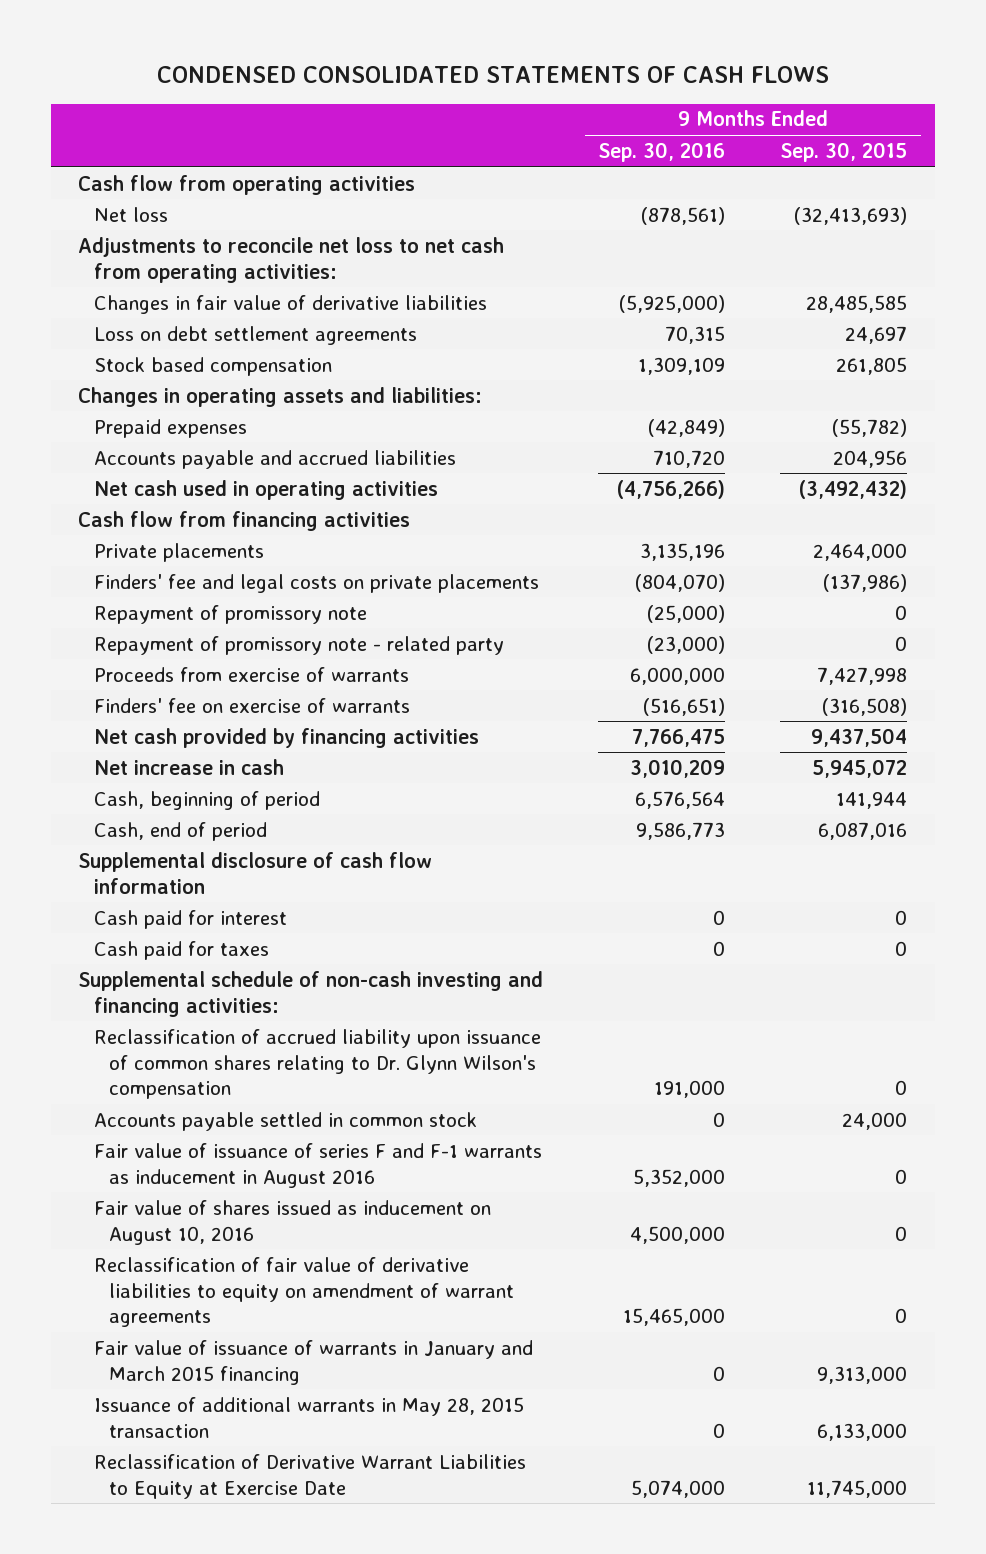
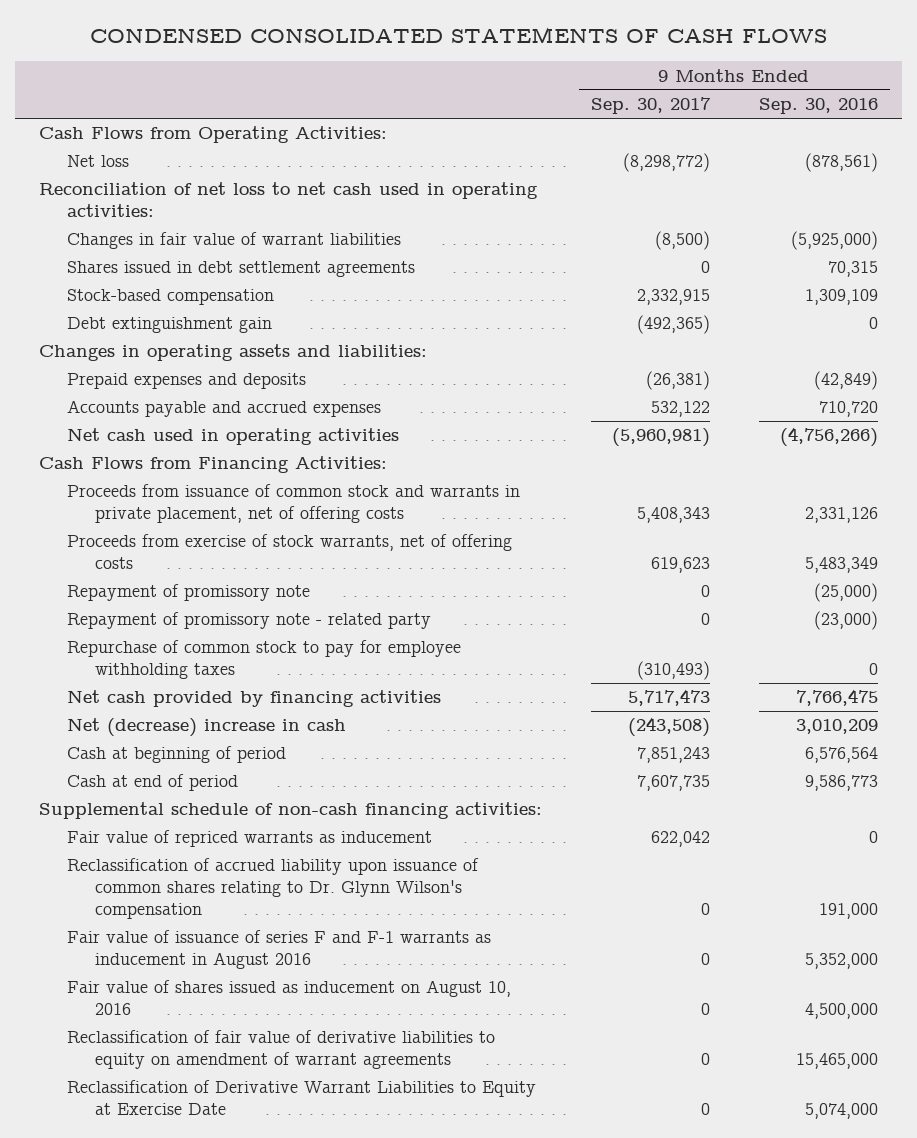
- | 9 Months Ended Sep. 30, 2016 | 9 Months Ended Sep. 30, 2015
+ | 9 Months Ended Sep. 30, 2017 | 9 Months Ended Sep. 30, 2016
- Cash flow from operating activities
+ Cash Flows from Operating Activities:
- Adjustments to reconcile net loss to net cash from operating activities:
- Changes in fair value of derivative liabilities | (5,925,000) | 28,485,585
- Loss on debt settlement agreements | 70,315 | 24,697
- Stock based compensation | 1,309,109 | 261,805
+ Reconciliation of net loss to net cash used in operating activities:
+ Changes in fair value of warrant liabilities | (8,500) | (5,925,000)
+ Shares issued in debt settlement agreements | 0 | 70,315
+ Stock-based compensation | 2,332,915 | 1,309,109
+ Debt extinguishment gain | (492,365) | 0
- Prepaid expenses | (42,849) | (55,782)
- Accounts payable and accrued liabilities | 710,720 | 204,956
+ Prepaid expenses and deposits | (26,381) | (42,849)
+ Accounts payable and accrued expenses | 532,122 | 710,720
- Cash flow from financing activities
- Private placements | 3,135,196 | 2,464,000
- Finders' fee and legal costs on private placements | (804,070) | (137,986)
+ Cash Flows from Financing Activities:
+ Proceeds from issuance of common stock and warrants in private placement, net of offering costs | 5,408,343 | 2,331,126
+ Proceeds from exercise of stock warrants, net of offering costs | 619,623 | 5,483,349
- Proceeds from exercise of warrants | 6,000,000 | 7,427,998
- Finders' fee on exercise of warrants | (516,651) | (316,508)
+ Repurchase of common stock to pay for employee withholding taxes | (310,493) | 0
- Net increase in cash | 3,010,209 | 5,945,072
- Cash, beginning of period | 6,576,564 | 141,944
- Cash, end of period | 9,586,773 | 6,087,016
- Supplemental disclosure of cash flow information
- Cash paid for interest | 0 | 0
- Cash paid for taxes | 0 | 0
- Supplemental schedule of non-cash investing and financing activities:
+ Net (decrease) increase in cash | (243,508) | 3,010,209
+ Cash at beginning of period | 7,851,243 | 6,576,564
+ Cash at end of period | 7,607,735 | 9,586,773
+ Supplemental schedule of non-cash financing activities:
+ Fair value of repriced warrants as inducement | 622,042 | 0
- Accounts payable settled in common stock | 0 | 24,000
- Fair value of issuance of warrants in January and March 2015 financing | 0 | 9,313,000
- Issuance of additional warrants in May 28, 2015 transaction | 0 | 6,133,000

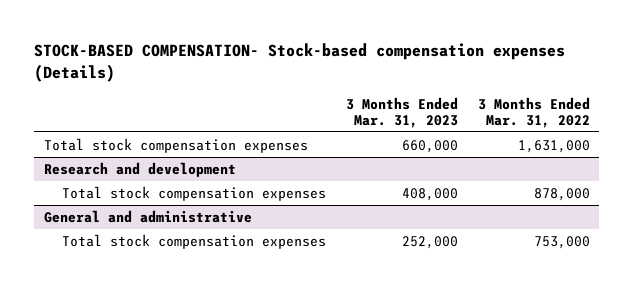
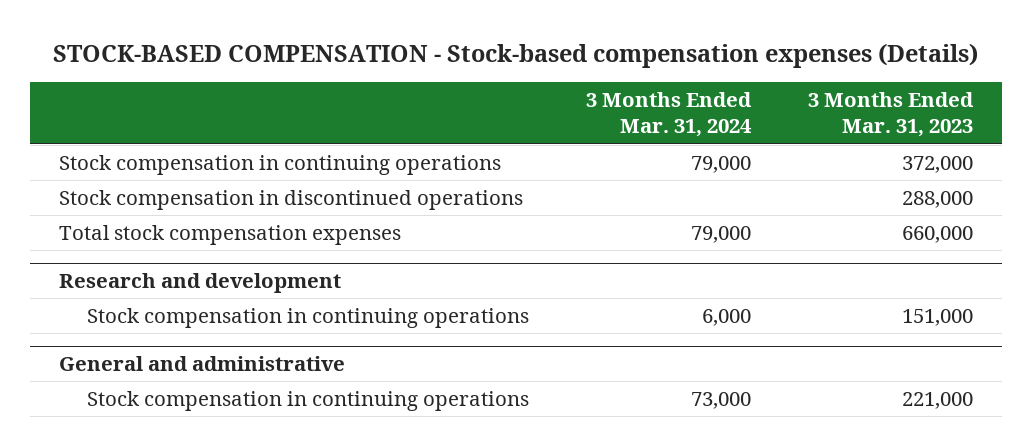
- STOCK-BASED COMPENSATION- Stock-based compensation expenses (Details)
+ STOCK-BASED COMPENSATION - Stock-based compensation expenses (Details)
- | 3 Months Ended Mar. 31, 2023 | 3 Months Ended Mar. 31, 2022
+ | 3 Months Ended Mar. 31, 2024 | 3 Months Ended Mar. 31, 2023
+ Stock compensation in continuing operations | 79,000 | 372,000
+ Stock compensation in discontinued operations | | 288,000
@ Research and development
- Total stock compensation expenses | 408,000 | 878,000
+ Stock compensation in continuing operations | 6,000 | 151,000
@ General and administrative
- Total stock compensation expenses | 252,000 | 753,000
+ Stock compensation in continuing operations | 73,000 | 221,000

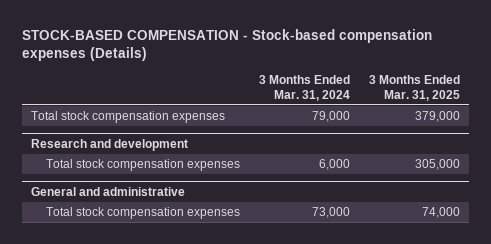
- | 3 Months Ended Mar. 31, 2024 | 3 Months Ended Mar. 31, 2023
+ | 3 Months Ended Mar. 31, 2024 | 3 Months Ended Mar. 31, 2025
- Stock compensation in continuing operations | 79,000 | 372,000
- Stock compensation in discontinued operations | | 288,000
@ Research and development
- Stock compensation in continuing operations | 6,000 | 151,000
+ Total stock compensation expenses | 6,000 | 305,000
@ General and administrative
- Stock compensation in continuing operations | 73,000 | 221,000
+ Total stock compensation expenses | 73,000 | 74,000

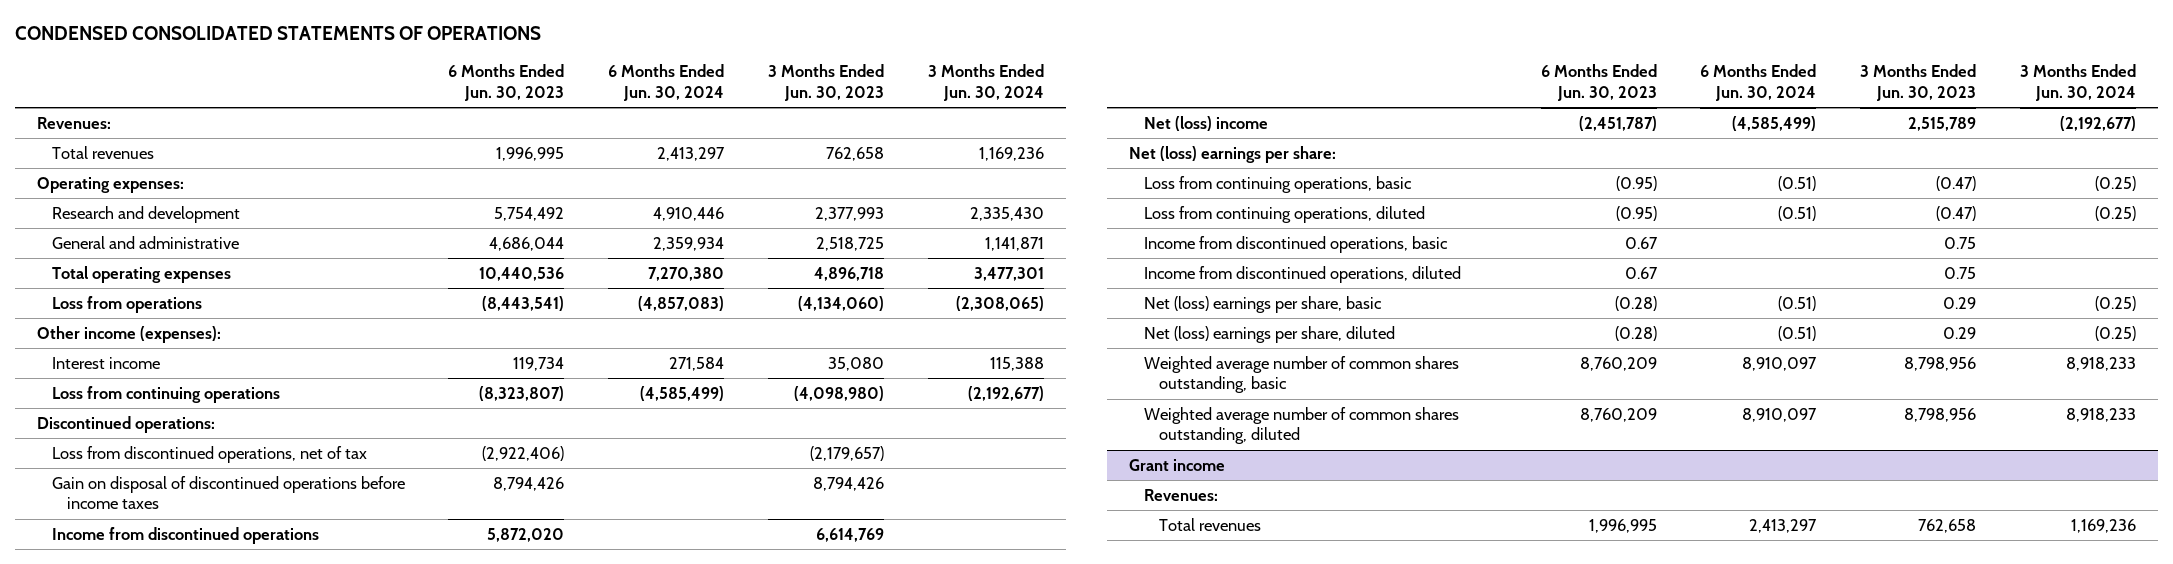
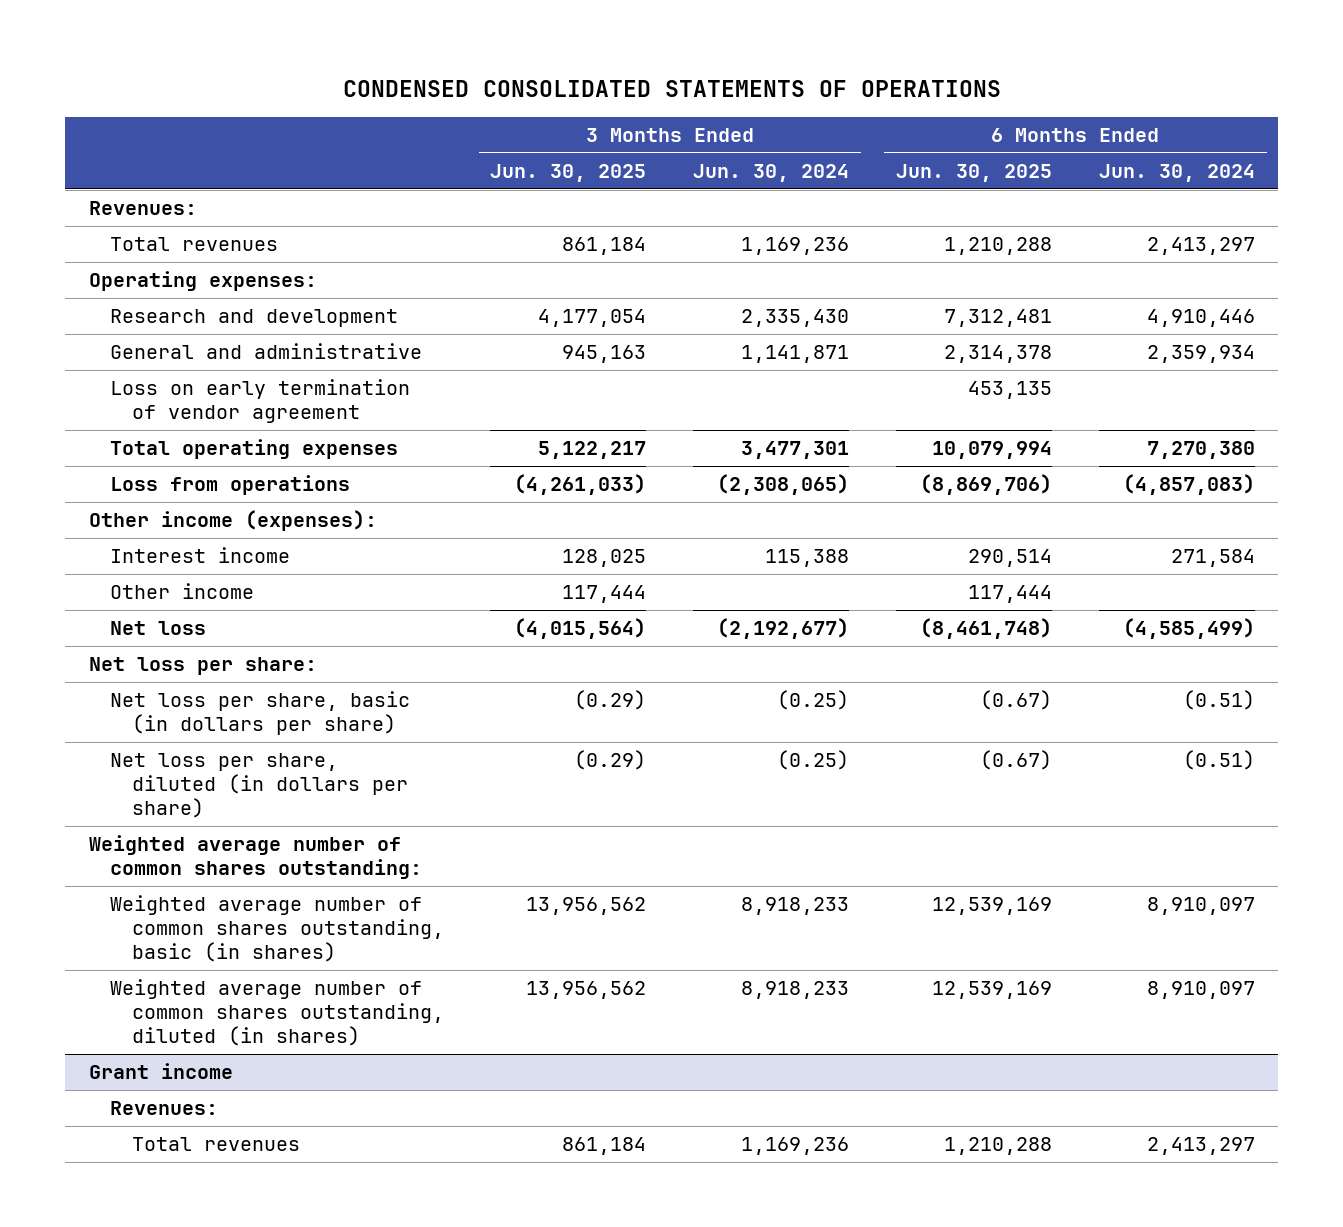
- | 6 Months Ended Jun. 30, 2023 | 6 Months Ended Jun. 30, 2024 | 3 Months Ended Jun. 30, 2023 | 3 Months Ended Jun. 30, 2024
+ | 3 Months Ended Jun. 30, 2025 | 3 Months Ended Jun. 30, 2024 | 6 Months Ended Jun. 30, 2025 | 6 Months Ended Jun. 30, 2024
+ Loss on early termination of vendor agreement | | | 453,135 |
- Loss from continuing operations | (8,323,807) | (4,585,499) | (4,098,980) | (2,192,677)
- Discontinued operations:
- Loss from discontinued operations, net of tax | (2,922,406) | | (2,179,657) |
- Gain on disposal of discontinued operations before income taxes | 8,794,426 | | 8,794,426 |
- Income from discontinued operations | 5,872,020 | | 6,614,769 |
- Net (loss) income | (2,451,787) | (4,585,499) | 2,515,789 | (2,192,677)
- Net (loss) earnings per share:
- Loss from continuing operations, basic | (0.95) | (0.51) | (0.47) | (0.25)
- Loss from continuing operations, diluted | (0.95) | (0.51) | (0.47) | (0.25)
- Income from discontinued operations, basic | 0.67 | | 0.75 |
- Income from discontinued operations, diluted | 0.67 | | 0.75 |
- Net (loss) earnings per share, basic | (0.28) | (0.51) | 0.29 | (0.25)
- Net (loss) earnings per share, diluted | (0.28) | (0.51) | 0.29 | (0.25)
- Weighted average number of common shares outstanding, basic | 8,760,209 | 8,910,097 | 8,798,956 | 8,918,233
- Weighted average number of common shares outstanding, diluted | 8,760,209 | 8,910,097 | 8,798,956 | 8,918,233
+ Other income | 117,444 | | 117,444 |
+ Net loss | (4,015,564) | (2,192,677) | (8,461,748) | (4,585,499)
+ Net loss per share:
+ Net loss per share, basic (in dollars per share) | (0.29) | (0.25) | (0.67) | (0.51)
+ Net loss per share, diluted (in dollars per share) | (0.29) | (0.25) | (0.67) | (0.51)
+ Weighted average number of common shares outstanding:
+ Weighted average number of common shares outstanding, basic (in shares) | 13,956,562 | 8,918,233 | 12,539,169 | 8,910,097
+ Weighted average number of common shares outstanding, diluted (in shares) | 13,956,562 | 8,918,233 | 12,539,169 | 8,910,097

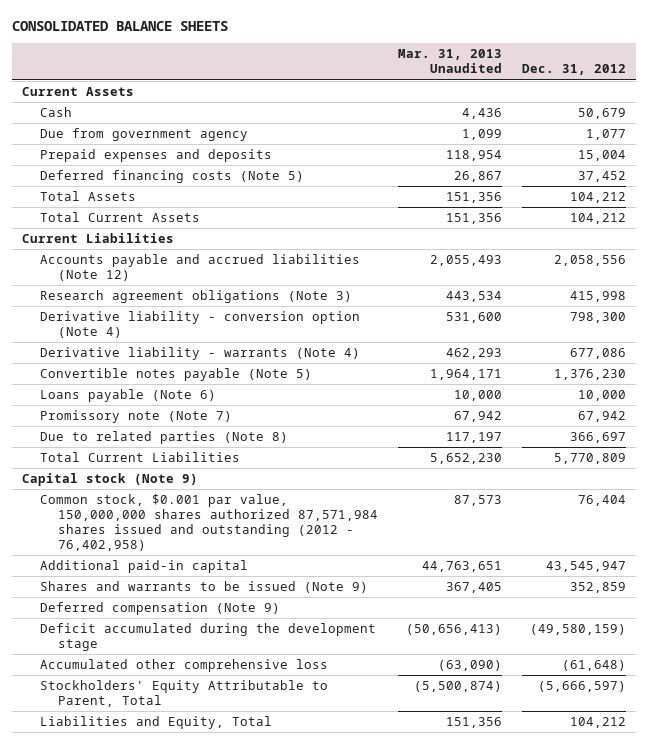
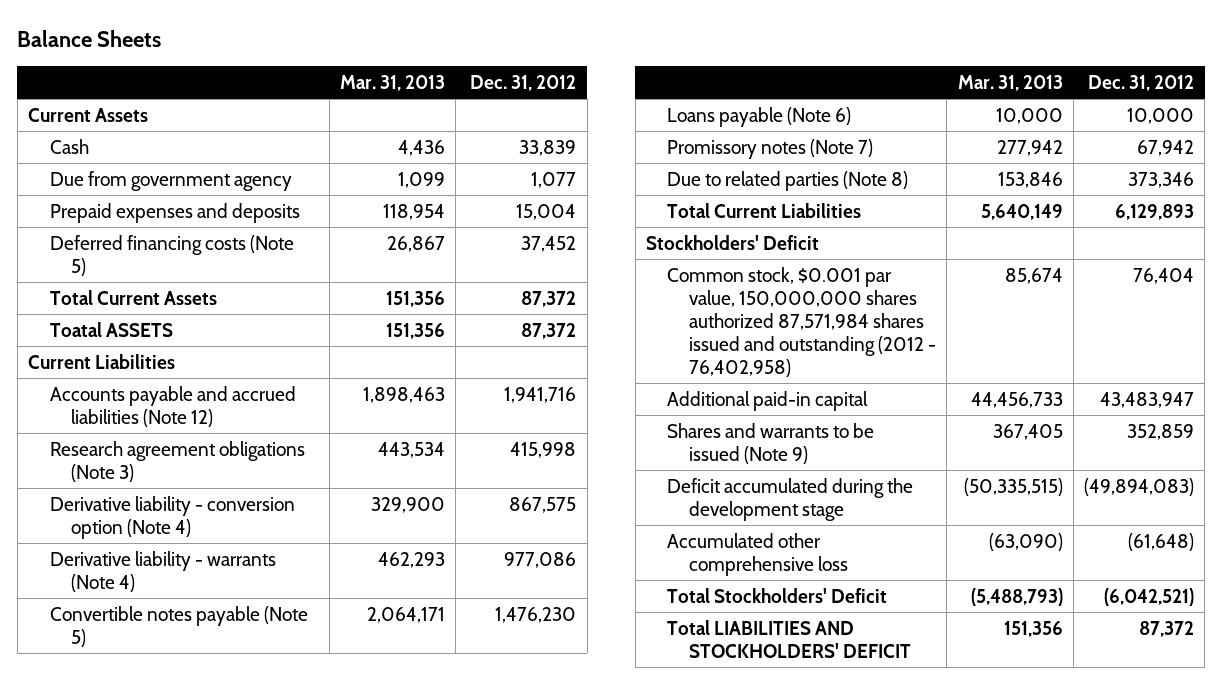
- CONSOLIDATED BALANCE SHEETS
+ Balance Sheets
- | Mar. 31, 2013 Unaudited | Dec. 31, 2012
+ | Mar. 31, 2013 | Dec. 31, 2012
- Cash | 4,436 | 50,679
+ Cash | 4,436 | 33,839
- Total Assets | 151,356 | 104,212
- Total Current Assets | 151,356 | 104,212
+ Total Current Assets | 151,356 | 87,372
+ Toatal ASSETS | 151,356 | 87,372
- Accounts payable and accrued liabilities (Note 12) | 2,055,493 | 2,058,556
+ Accounts payable and accrued liabilities (Note 12) | 1,898,463 | 1,941,716
- Derivative liability - conversion option (Note 4) | 531,600 | 798,300
- Derivative liability - warrants (Note 4) | 462,293 | 677,086
- Convertible notes payable (Note 5) | 1,964,171 | 1,376,230
+ Derivative liability - conversion option (Note 4) | 329,900 | 867,575
+ Derivative liability - warrants (Note 4) | 462,293 | 977,086
+ Convertible notes payable (Note 5) | 2,064,171 | 1,476,230
- Promissory note (Note 7) | 67,942 | 67,942
- Due to related parties (Note 8) | 117,197 | 366,697
- Total Current Liabilities | 5,652,230 | 5,770,809
- Capital stock (Note 9)
+ Promissory notes (Note 7) | 277,942 | 67,942
+ Due to related parties (Note 8) | 153,846 | 373,346
+ Total Current Liabilities | 5,640,149 | 6,129,893
+ Stockholders' Deficit
- Additional paid-in capital | 44,763,651 | 43,545,947
+ Additional paid-in capital | 44,456,733 | 43,483,947
- Deferred compensation (Note 9)
- Deficit accumulated during the development stage | (50,656,413) | (49,580,159)
+ Deficit accumulated during the development stage | (50,335,515) | (49,894,083)
- Stockholders' Equity Attributable to Parent, Total | (5,500,874) | (5,666,597)
- Liabilities and Equity, Total | 151,356 | 104,212
+ Total Stockholders' Deficit | (5,488,793) | (6,042,521)
+ Total LIABILITIES AND STOCKHOLDERS' DEFICIT | 151,356 | 87,372

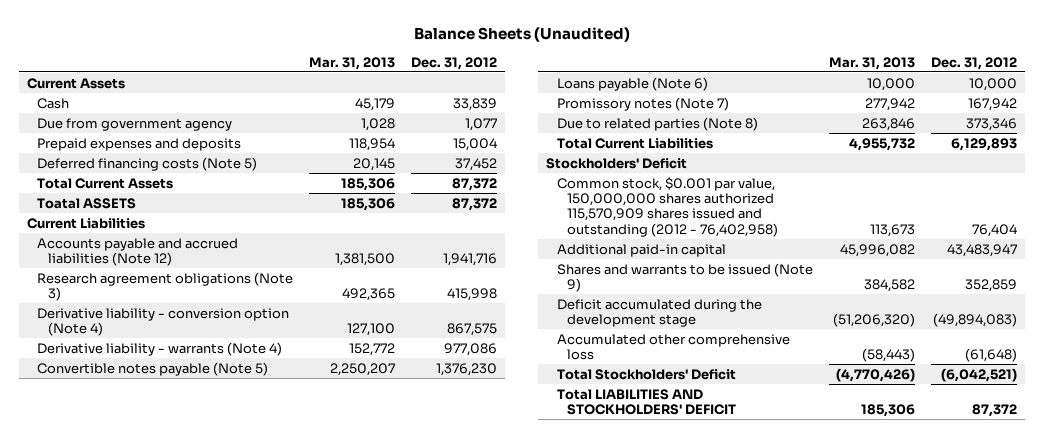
- Balance Sheets
+ Balance Sheets (Unaudited)
- Cash | 4,436 | 33,839
- Due from government agency | 1,099 | 1,077
+ Cash | 45,179 | 33,839
+ Due from government agency | 1,028 | 1,077
- Deferred financing costs (Note 5) | 26,867 | 37,452
- Total Current Assets | 151,356 | 87,372
- Toatal ASSETS | 151,356 | 87,372
+ Deferred financing costs (Note 5) | 20,145 | 37,452
+ Total Current Assets | 185,306 | 87,372
+ Toatal ASSETS | 185,306 | 87,372
- Accounts payable and accrued liabilities (Note 12) | 1,898,463 | 1,941,716
- Research agreement obligations (Note 3) | 443,534 | 415,998
- Derivative liability - conversion option (Note 4) | 329,900 | 867,575
- Derivative liability - warrants (Note 4) | 462,293 | 977,086
- Convertible notes payable (Note 5) | 2,064,171 | 1,476,230
+ Accounts payable and accrued liabilities (Note 12) | 1,381,500 | 1,941,716
+ Research agreement obligations (Note 3) | 492,365 | 415,998
+ Derivative liability - conversion option (Note 4) | 127,100 | 867,575
+ Derivative liability - warrants (Note 4) | 152,772 | 977,086
+ Convertible notes payable (Note 5) | 2,250,207 | 1,376,230
- Promissory notes (Note 7) | 277,942 | 67,942
- Due to related parties (Note 8) | 153,846 | 373,346
- Total Current Liabilities | 5,640,149 | 6,129,893
+ Promissory notes (Note 7) | 277,942 | 167,942
+ Due to related parties (Note 8) | 263,846 | 373,346
+ Total Current Liabilities | 4,955,732 | 6,129,893
- Common stock, $0.001 par value, 150,000,000 shares authorized 87,571,984 shares issued and outstanding (2012 - 76,402,958) | 85,674 | 76,404
- Additional paid-in capital | 44,456,733 | 43,483,947
- Shares and warrants to be issued (Note 9) | 367,405 | 352,859
- Deficit accumulated during the development stage | (50,335,515) | (49,894,083)
- Accumulated other comprehensive loss | (63,090) | (61,648)
- Total Stockholders' Deficit | (5,488,793) | (6,042,521)
- Total LIABILITIES AND STOCKHOLDERS' DEFICIT | 151,356 | 87,372
+ Common stock, $0.001 par value, 150,000,000 shares authorized 115,570,909 shares issued and outstanding (2012 - 76,402,958) | 113,673 | 76,404
+ Additional paid-in capital | 45,996,082 | 43,483,947
+ Shares and warrants to be issued (Note 9) | 384,582 | 352,859
+ Deficit accumulated during the development stage | (51,206,320) | (49,894,083)
+ Accumulated other comprehensive loss | (58,443) | (61,648)
+ Total Stockholders' Deficit | (4,770,426) | (6,042,521)
+ Total LIABILITIES AND STOCKHOLDERS' DEFICIT | 185,306 | 87,372

